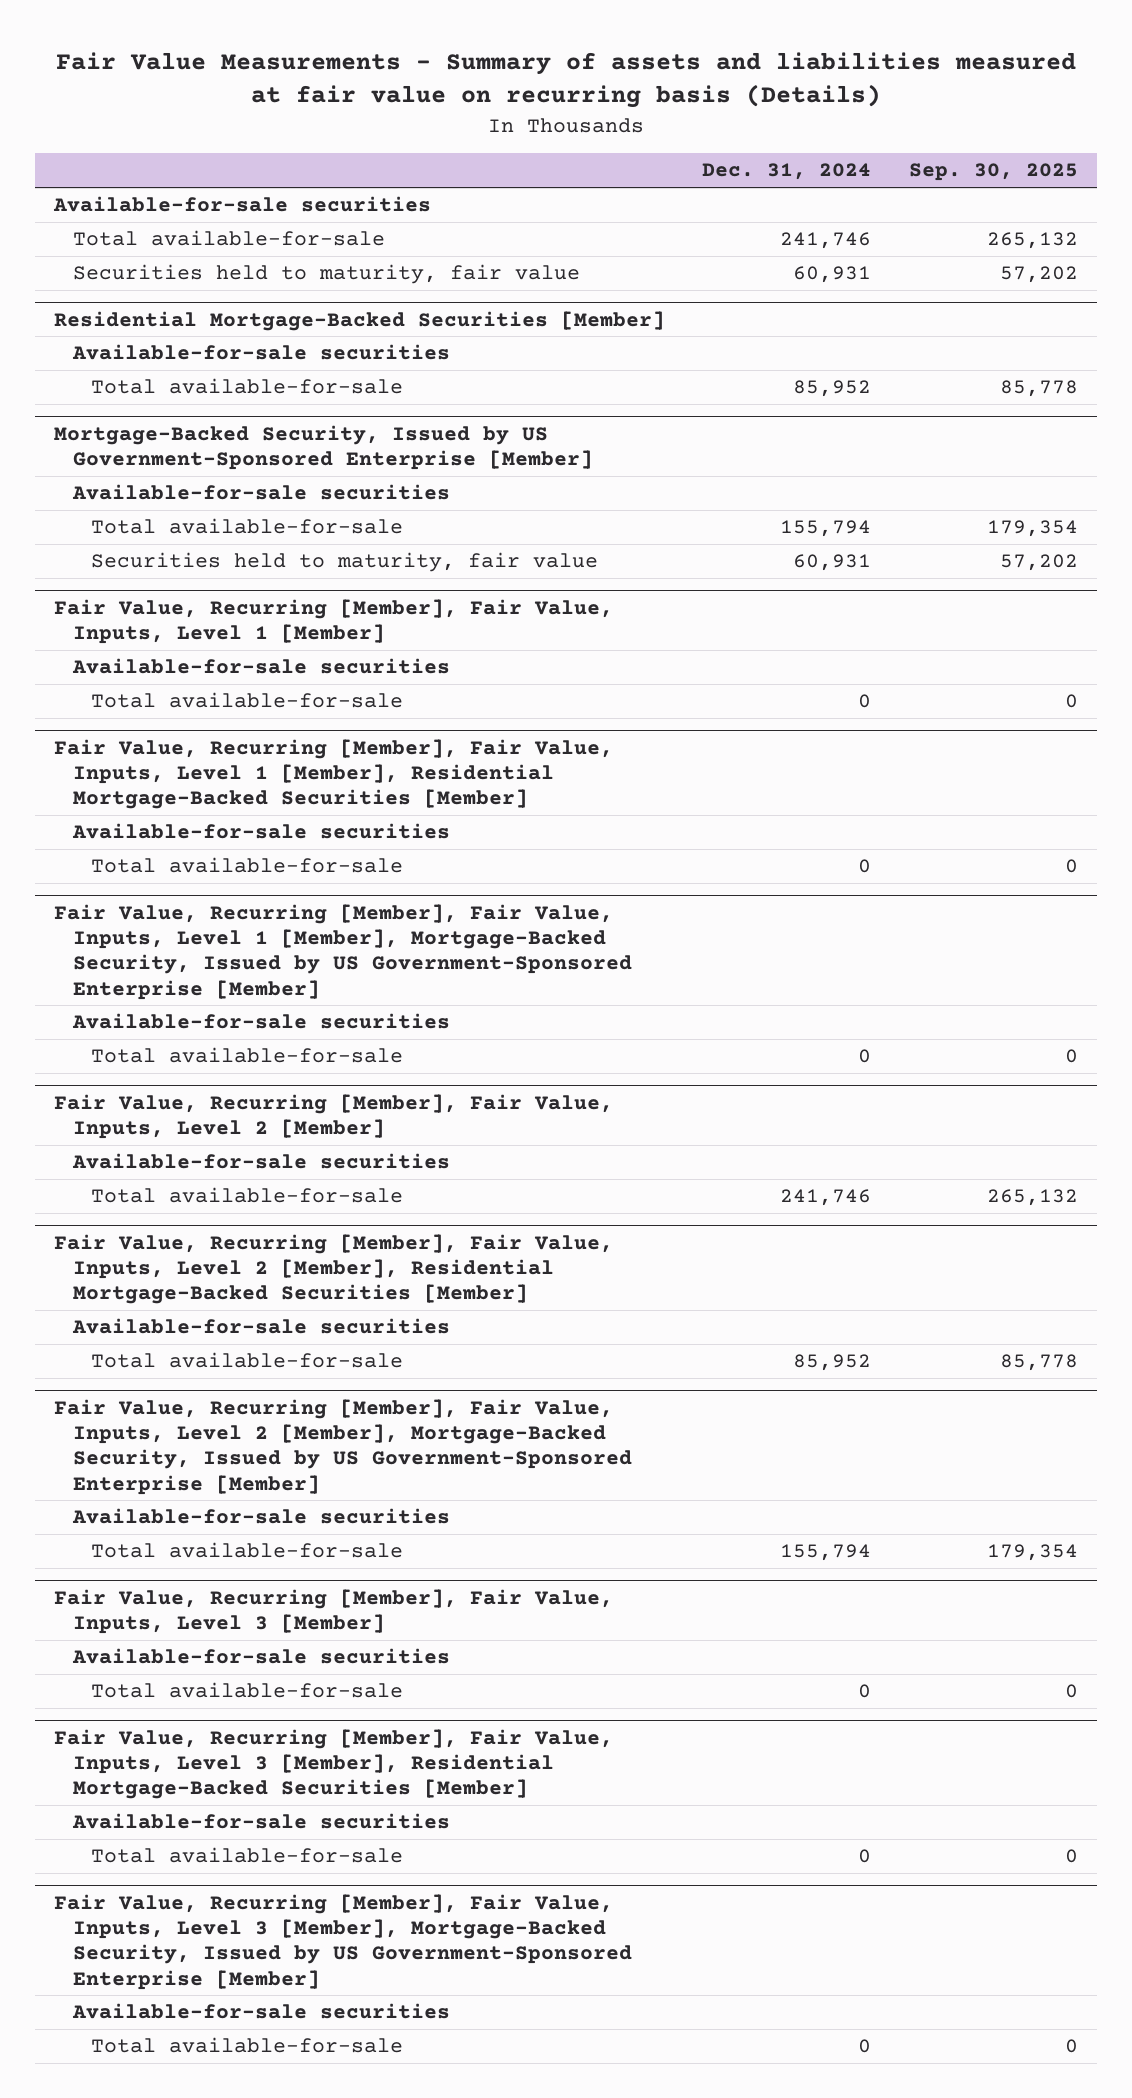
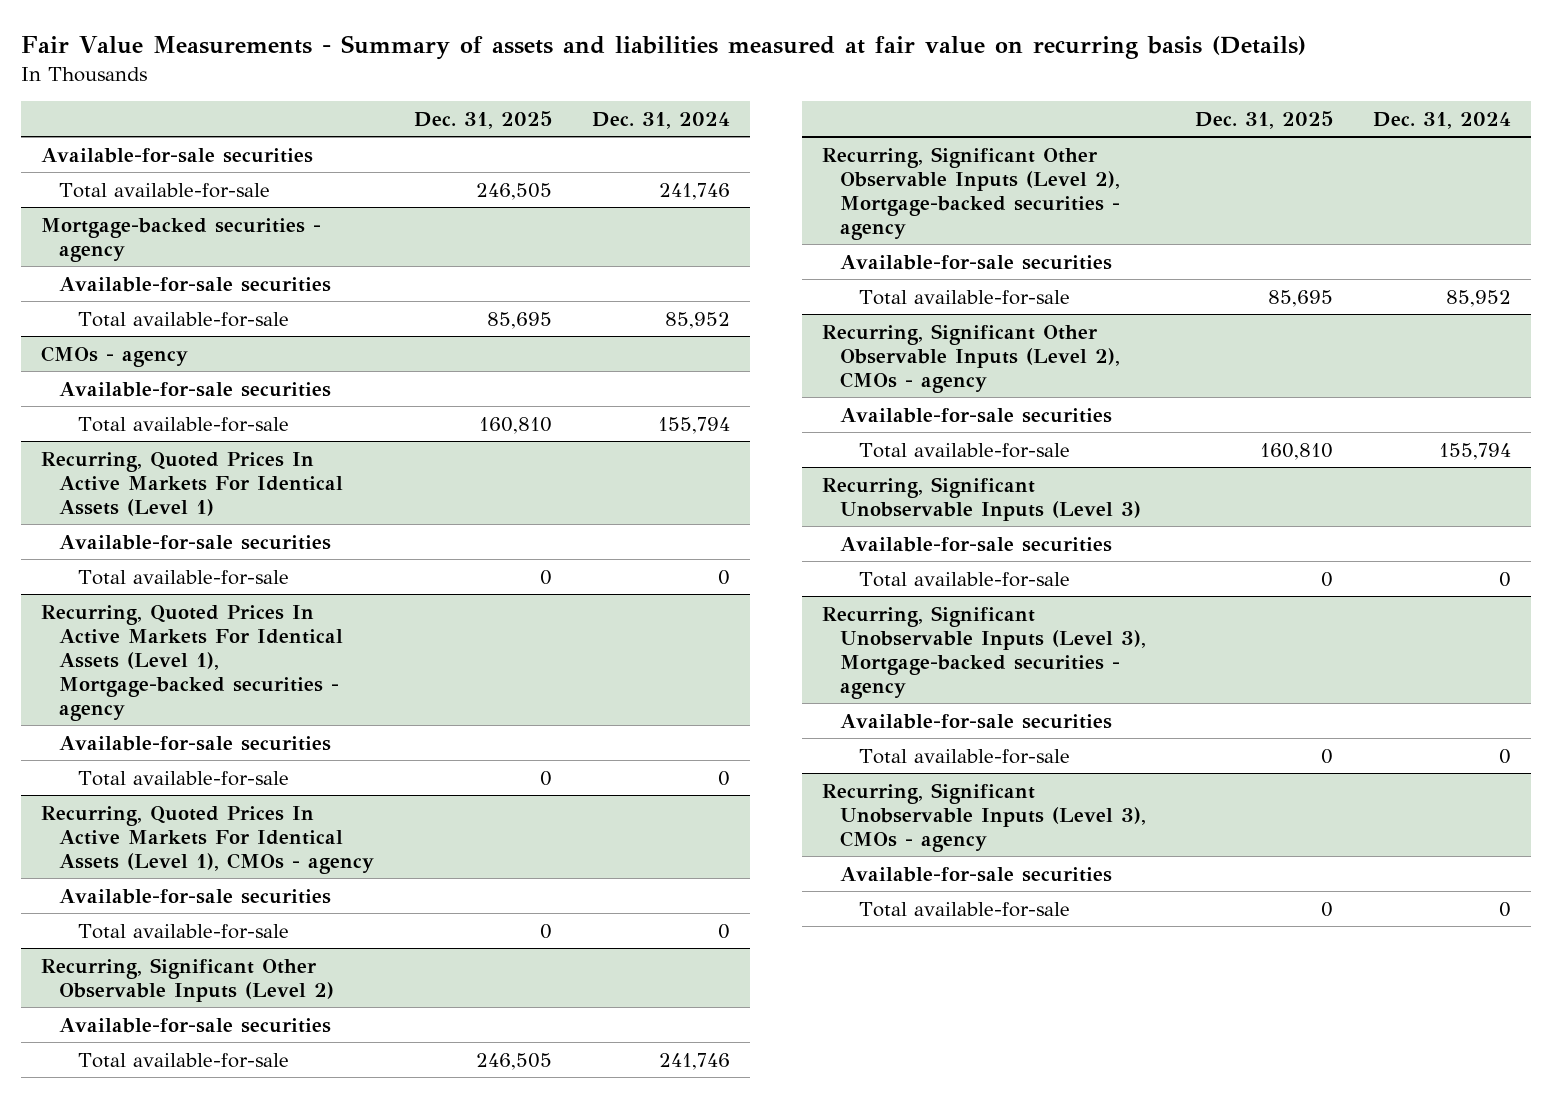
- | Dec. 31, 2024 | Sep. 30, 2025
+ | Dec. 31, 2025 | Dec. 31, 2024
- Securities held to maturity, fair value | 60,931 | 57,202
- Residential Mortgage-Backed Securities [Member]
+ Mortgage-backed securities - agency
- Mortgage-Backed Security, Issued by US Government-Sponsored Enterprise [Member]
+ CMOs - agency
- Securities held to maturity, fair value | 60,931 | 57,202
- Fair Value, Recurring [Member], Fair Value, Inputs, Level 1 [Member]
+ Recurring, Quoted Prices In Active Markets For Identical Assets (Level 1)
- Fair Value, Recurring [Member], Fair Value, Inputs, Level 1 [Member], Residential Mortgage-Backed Securities [Member]
+ Recurring, Quoted Prices In Active Markets For Identical Assets (Level 1), Mortgage-backed securities - agency
- Fair Value, Recurring [Member], Fair Value, Inputs, Level 1 [Member], Mortgage-Backed Security, Issued by US Government-Sponsored Enterprise [Member]
+ Recurring, Quoted Prices In Active Markets For Identical Assets (Level 1), CMOs - agency
- Fair Value, Recurring [Member], Fair Value, Inputs, Level 2 [Member]
+ Recurring, Significant Other Observable Inputs (Level 2)
- Fair Value, Recurring [Member], Fair Value, Inputs, Level 2 [Member], Residential Mortgage-Backed Securities [Member]
+ Recurring, Significant Other Observable Inputs (Level 2), Mortgage-backed securities - agency
- Fair Value, Recurring [Member], Fair Value, Inputs, Level 2 [Member], Mortgage-Backed Security, Issued by US Government-Sponsored Enterprise [Member]
+ Recurring, Significant Other Observable Inputs (Level 2), CMOs - agency
- Fair Value, Recurring [Member], Fair Value, Inputs, Level 3 [Member]
+ Recurring, Significant Unobservable Inputs (Level 3)
- Fair Value, Recurring [Member], Fair Value, Inputs, Level 3 [Member], Residential Mortgage-Backed Securities [Member]
+ Recurring, Significant Unobservable Inputs (Level 3), Mortgage-backed securities - agency
- Fair Value, Recurring [Member], Fair Value, Inputs, Level 3 [Member], Mortgage-Backed Security, Issued by US Government-Sponsored Enterprise [Member]
+ Recurring, Significant Unobservable Inputs (Level 3), CMOs - agency

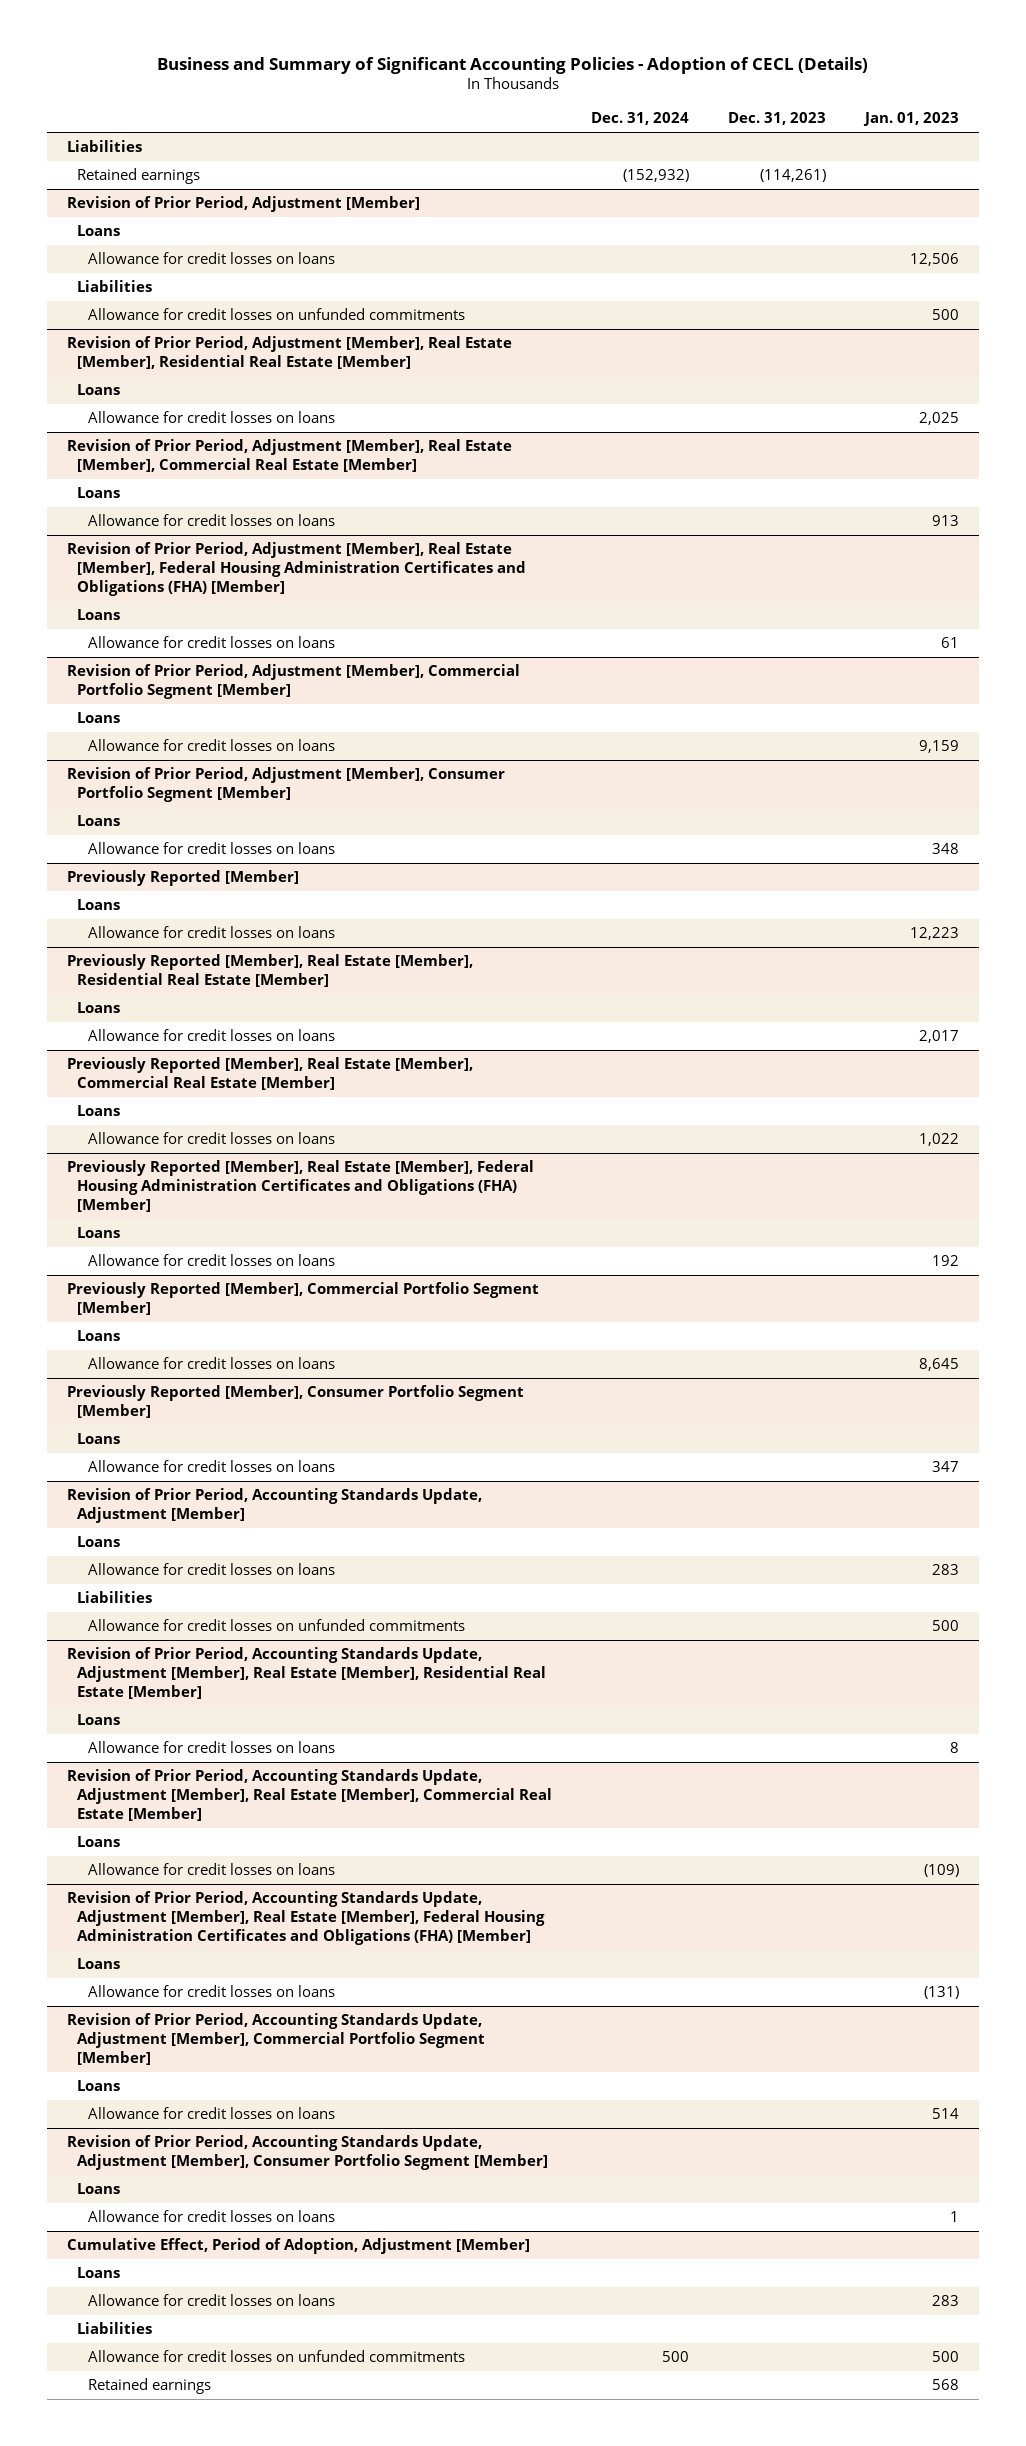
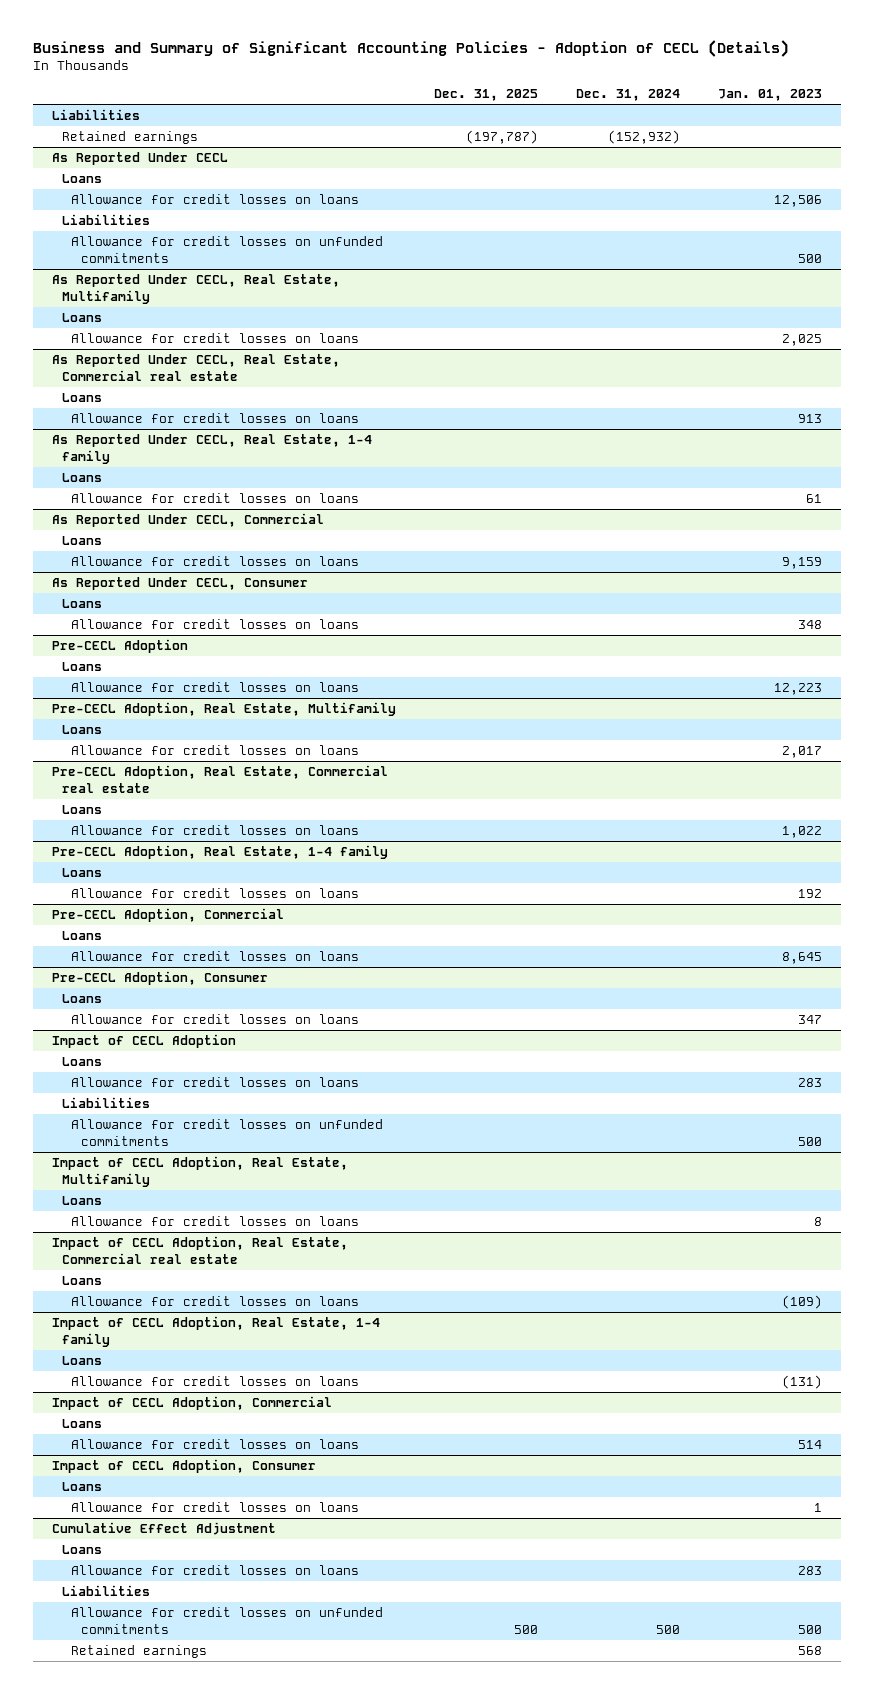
- | Dec. 31, 2024 | Dec. 31, 2023 | Jan. 01, 2023
+ | Dec. 31, 2025 | Dec. 31, 2024 | Jan. 01, 2023
- Revision of Prior Period, Adjustment [Member]
+ As Reported Under CECL
- Revision of Prior Period, Adjustment [Member], Real Estate [Member], Residential Real Estate [Member]
+ As Reported Under CECL, Real Estate, Multifamily
- Revision of Prior Period, Adjustment [Member], Real Estate [Member], Commercial Real Estate [Member]
+ As Reported Under CECL, Real Estate, Commercial real estate
- Revision of Prior Period, Adjustment [Member], Real Estate [Member], Federal Housing Administration Certificates and Obligations (FHA) [Member]
+ As Reported Under CECL, Real Estate, 1-4 family
- Revision of Prior Period, Adjustment [Member], Commercial Portfolio Segment [Member]
+ As Reported Under CECL, Commercial
- Revision of Prior Period, Adjustment [Member], Consumer Portfolio Segment [Member]
+ As Reported Under CECL, Consumer
- Previously Reported [Member]
+ Pre-CECL Adoption
- Previously Reported [Member], Real Estate [Member], Residential Real Estate [Member]
+ Pre-CECL Adoption, Real Estate, Multifamily
- Previously Reported [Member], Real Estate [Member], Commercial Real Estate [Member]
+ Pre-CECL Adoption, Real Estate, Commercial real estate
- Previously Reported [Member], Real Estate [Member], Federal Housing Administration Certificates and Obligations (FHA) [Member]
+ Pre-CECL Adoption, Real Estate, 1-4 family
- Previously Reported [Member], Commercial Portfolio Segment [Member]
+ Pre-CECL Adoption, Commercial
- Previously Reported [Member], Consumer Portfolio Segment [Member]
+ Pre-CECL Adoption, Consumer
- Revision of Prior Period, Accounting Standards Update, Adjustment [Member]
+ Impact of CECL Adoption
- Revision of Prior Period, Accounting Standards Update, Adjustment [Member], Real Estate [Member], Residential Real Estate [Member]
+ Impact of CECL Adoption, Real Estate, Multifamily
- Revision of Prior Period, Accounting Standards Update, Adjustment [Member], Real Estate [Member], Commercial Real Estate [Member]
+ Impact of CECL Adoption, Real Estate, Commercial real estate
- Revision of Prior Period, Accounting Standards Update, Adjustment [Member], Real Estate [Member], Federal Housing Administration Certificates and Obligations (FHA) [Member]
+ Impact of CECL Adoption, Real Estate, 1-4 family
- Revision of Prior Period, Accounting Standards Update, Adjustment [Member], Commercial Portfolio Segment [Member]
+ Impact of CECL Adoption, Commercial
- Revision of Prior Period, Accounting Standards Update, Adjustment [Member], Consumer Portfolio Segment [Member]
+ Impact of CECL Adoption, Consumer
- Cumulative Effect, Period of Adoption, Adjustment [Member]
+ Cumulative Effect Adjustment

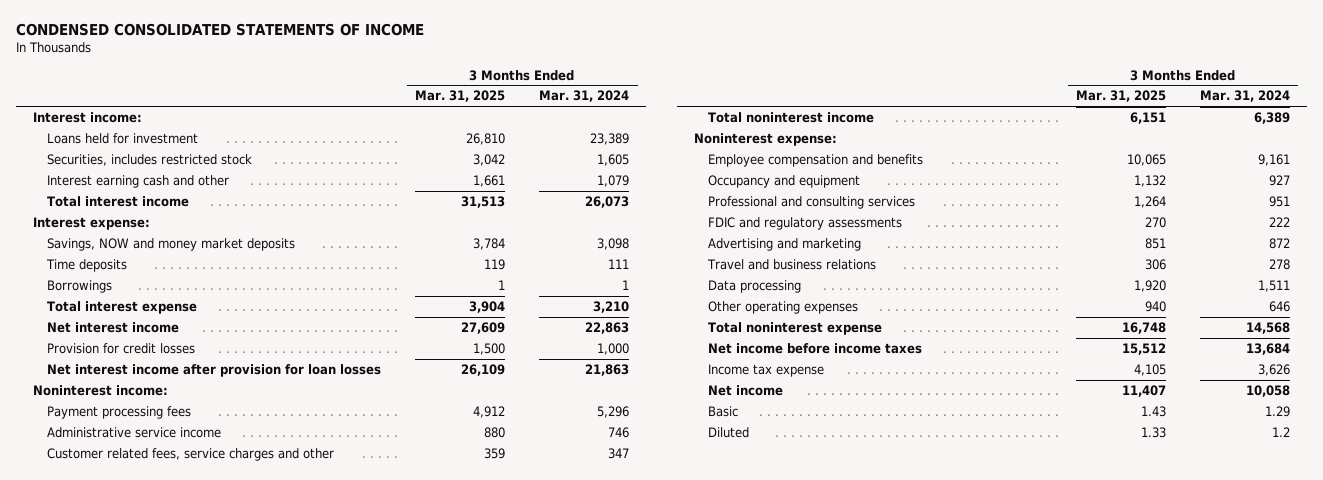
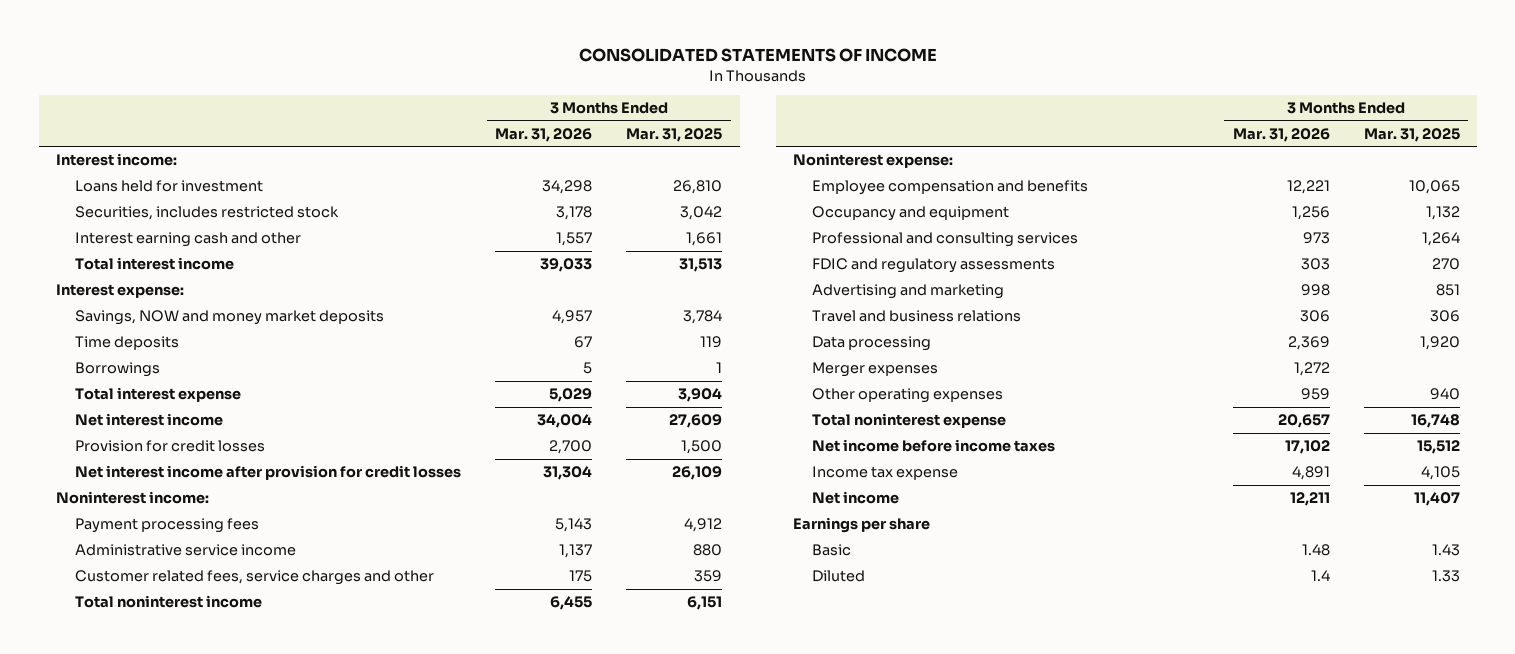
- CONDENSED CONSOLIDATED STATEMENTS OF INCOME
+ CONSOLIDATED STATEMENTS OF INCOME
- | 3 Months Ended Mar. 31, 2025 | 3 Months Ended Mar. 31, 2024
+ | 3 Months Ended Mar. 31, 2026 | 3 Months Ended Mar. 31, 2025
- Net interest income after provision for loan losses | 26,109 | 21,863
+ Net interest income after provision for credit losses | 31,304 | 26,109
+ Merger expenses | 1,272 |
+ Earnings per share

